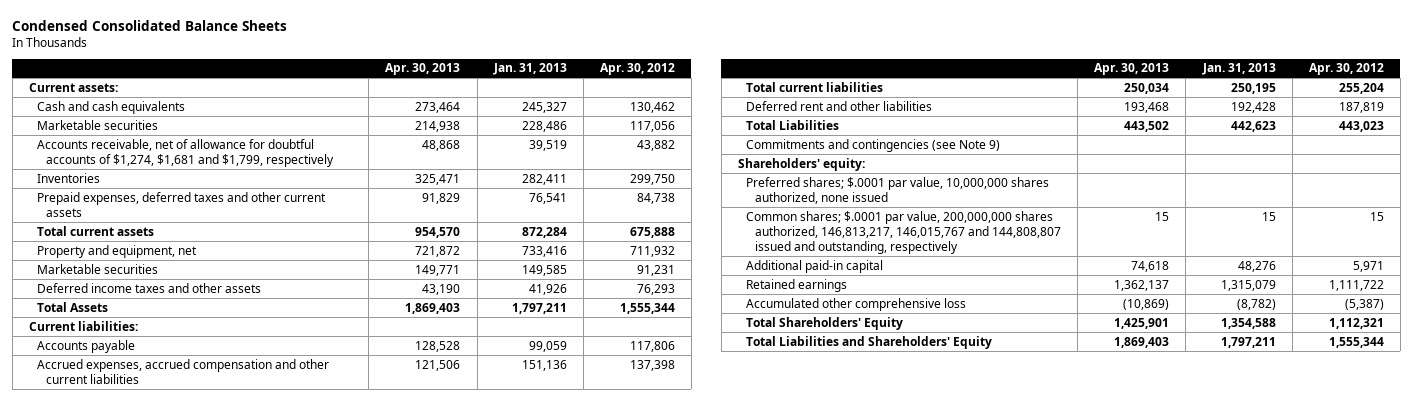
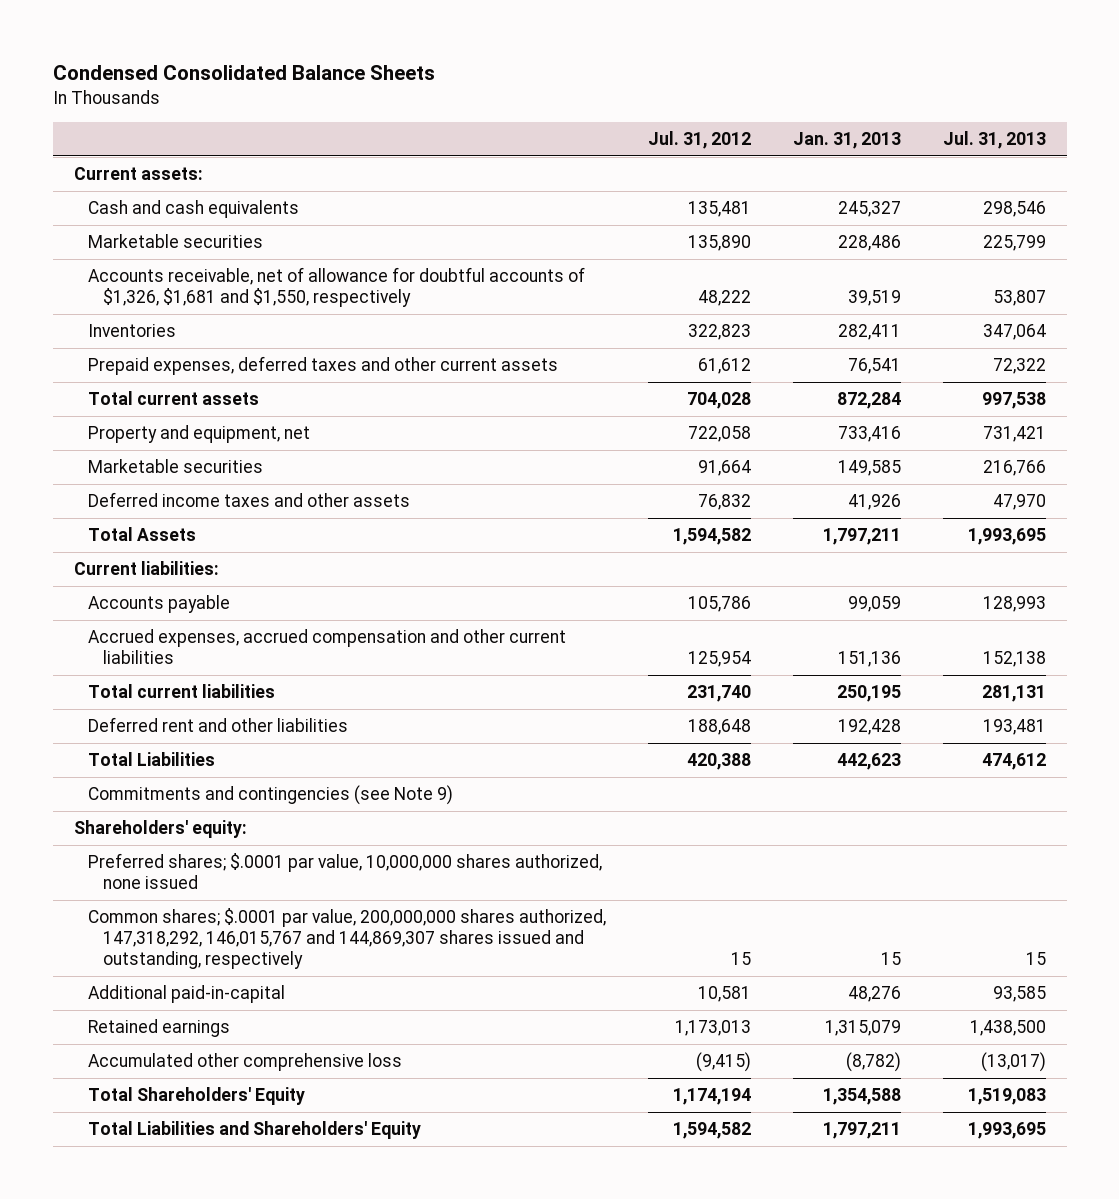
- | Apr. 30, 2013 | Jan. 31, 2013 | Apr. 30, 2012
+ | Jul. 31, 2012 | Jan. 31, 2013 | Jul. 31, 2013
- Accounts receivable, net of allowance for doubtful accounts of $1,274, $1,681 and $1,799, respectively | 48,868 | 39,519 | 43,882
+ Accounts receivable, net of allowance for doubtful accounts of $1,326, $1,681 and $1,550, respectively | 48,222 | 39,519 | 53,807
- Common shares; $.0001 par value, 200,000,000 shares authorized, 146,813,217, 146,015,767 and 144,808,807 issued and outstanding, respectively | 15 | 15 | 15
- Additional paid-in capital | 74,618 | 48,276 | 5,971
+ Common shares; $.0001 par value, 200,000,000 shares authorized, 147,318,292, 146,015,767 and 144,869,307 shares issued and outstanding, respectively | 15 | 15 | 15
+ Additional paid-in-capital | 10,581 | 48,276 | 93,585

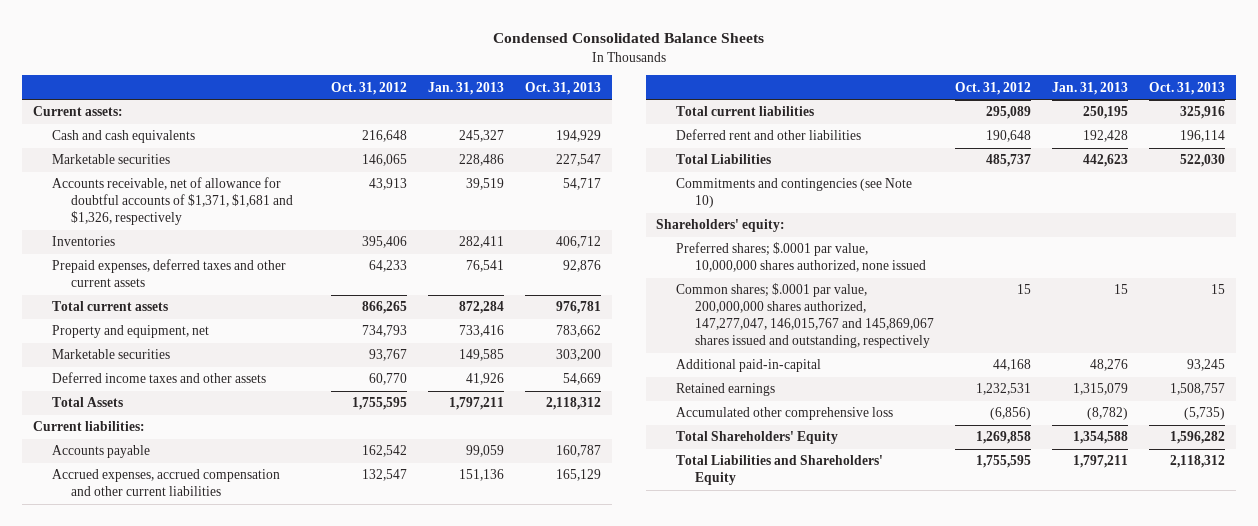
- | Jul. 31, 2012 | Jan. 31, 2013 | Jul. 31, 2013
+ | Oct. 31, 2012 | Jan. 31, 2013 | Oct. 31, 2013
- Accounts receivable, net of allowance for doubtful accounts of $1,326, $1,681 and $1,550, respectively | 48,222 | 39,519 | 53,807
+ Accounts receivable, net of allowance for doubtful accounts of $1,371, $1,681 and $1,326, respectively | 43,913 | 39,519 | 54,717
- Commitments and contingencies (see Note 9)
+ Commitments and contingencies (see Note 10)
- Common shares; $.0001 par value, 200,000,000 shares authorized, 147,318,292, 146,015,767 and 144,869,307 shares issued and outstanding, respectively | 15 | 15 | 15
+ Common shares; $.0001 par value, 200,000,000 shares authorized, 147,277,047, 146,015,767 and 145,869,067 shares issued and outstanding, respectively | 15 | 15 | 15

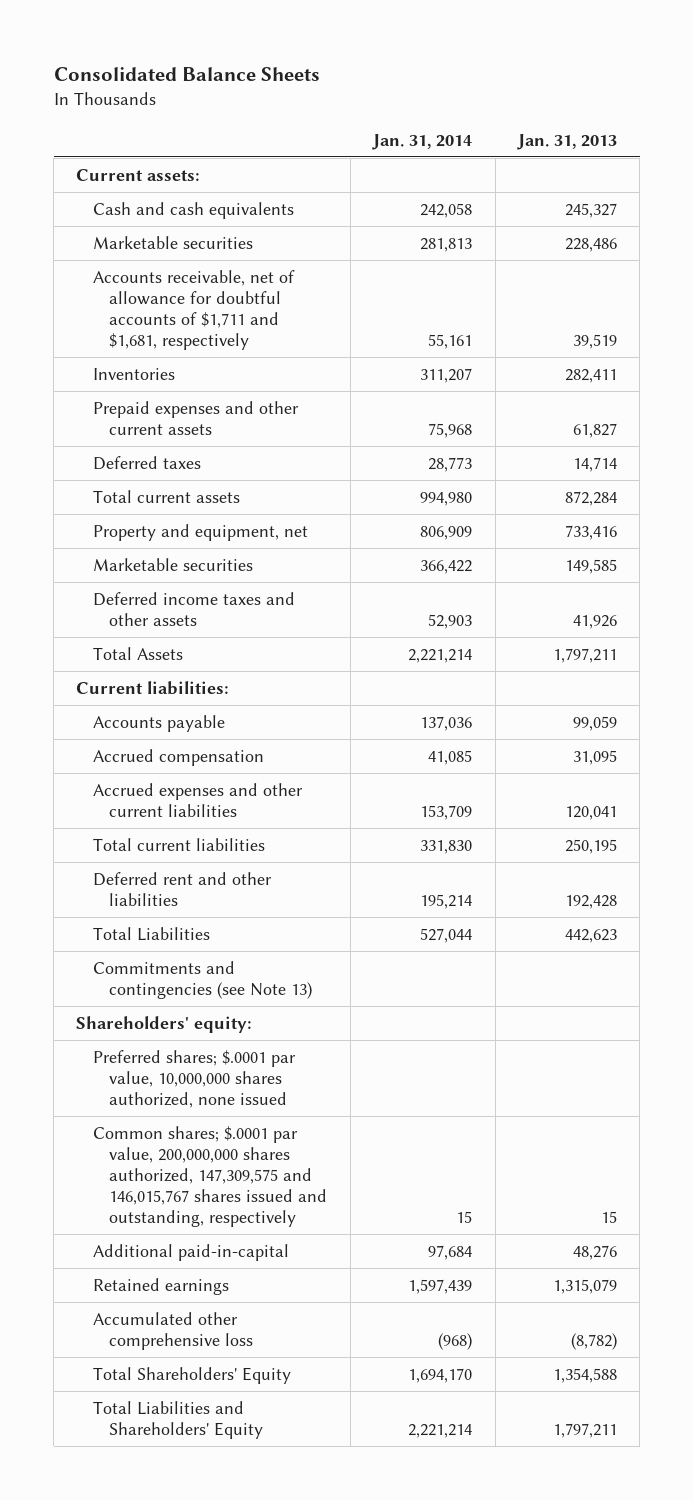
- Condensed Consolidated Balance Sheets
+ Consolidated Balance Sheets
- | Oct. 31, 2012 | Jan. 31, 2013 | Oct. 31, 2013
+ | Jan. 31, 2014 | Jan. 31, 2013
- Accounts receivable, net of allowance for doubtful accounts of $1,371, $1,681 and $1,326, respectively | 43,913 | 39,519 | 54,717
+ Accounts receivable, net of allowance for doubtful accounts of $1,711 and $1,681, respectively | 55,161 | 39,519
- Prepaid expenses, deferred taxes and other current assets | 64,233 | 76,541 | 92,876
+ Prepaid expenses and other current assets | 75,968 | 61,827
+ Deferred taxes | 28,773 | 14,714
- Accrued expenses, accrued compensation and other current liabilities | 132,547 | 151,136 | 165,129
+ Accrued compensation | 41,085 | 31,095
+ Accrued expenses and other current liabilities | 153,709 | 120,041
- Commitments and contingencies (see Note 10)
+ Commitments and contingencies (see Note 13)
- Common shares; $.0001 par value, 200,000,000 shares authorized, 147,277,047, 146,015,767 and 145,869,067 shares issued and outstanding, respectively | 15 | 15 | 15
+ Common shares; $.0001 par value, 200,000,000 shares authorized, 147,309,575 and 146,015,767 shares issued and outstanding, respectively | 15 | 15

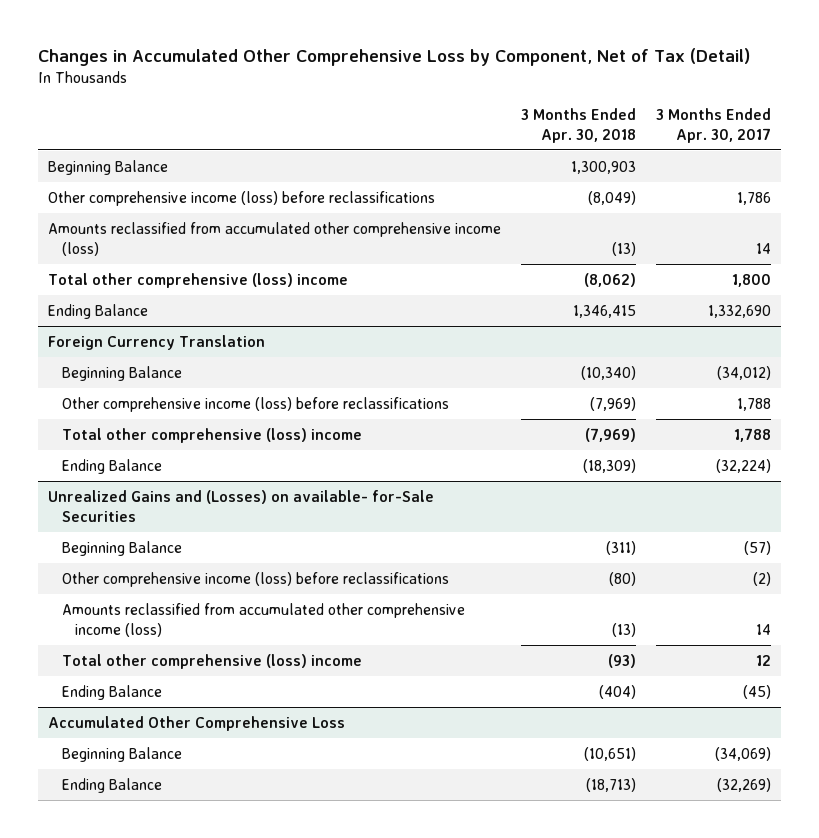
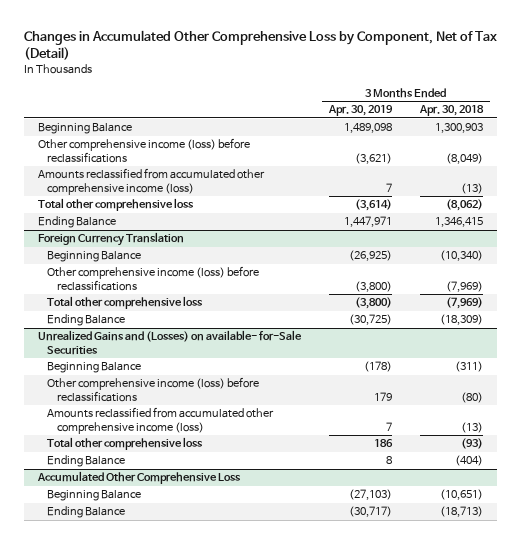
- | 3 Months Ended Apr. 30, 2018 | 3 Months Ended Apr. 30, 2017
+ | 3 Months Ended Apr. 30, 2019 | 3 Months Ended Apr. 30, 2018
- Total other comprehensive (loss) income | (8,062) | 1,800
+ Total other comprehensive loss | (3,614) | (8,062)
@ Foreign Currency Translation
- Total other comprehensive (loss) income | (7,969) | 1,788
+ Total other comprehensive loss | (3,800) | (7,969)
@ Unrealized Gains and (Losses) on available- for-Sale Securities
- Total other comprehensive (loss) income | (93) | 12
+ Total other comprehensive loss | 186 | (93)

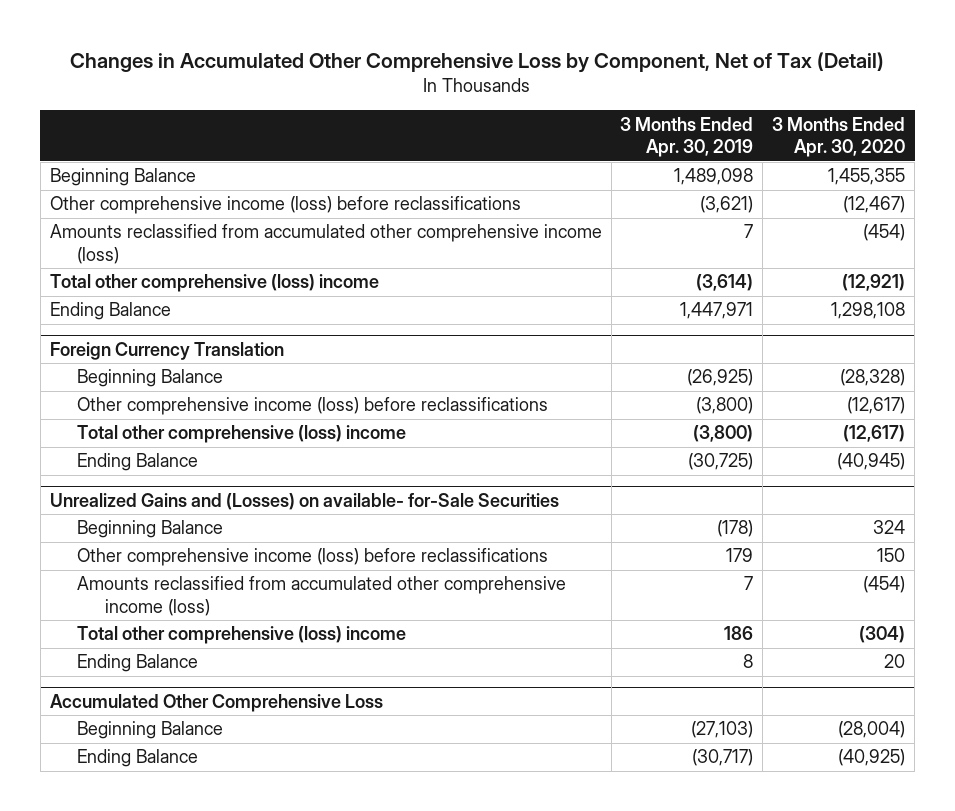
- | 3 Months Ended Apr. 30, 2019 | 3 Months Ended Apr. 30, 2018
+ | 3 Months Ended Apr. 30, 2019 | 3 Months Ended Apr. 30, 2020
- Total other comprehensive loss | (3,614) | (8,062)
+ Total other comprehensive (loss) income | (3,614) | (12,921)
@ Foreign Currency Translation
- Total other comprehensive loss | (3,800) | (7,969)
+ Total other comprehensive (loss) income | (3,800) | (12,617)
@ Unrealized Gains and (Losses) on available- for-Sale Securities
- Total other comprehensive loss | 186 | (93)
+ Total other comprehensive (loss) income | 186 | (304)

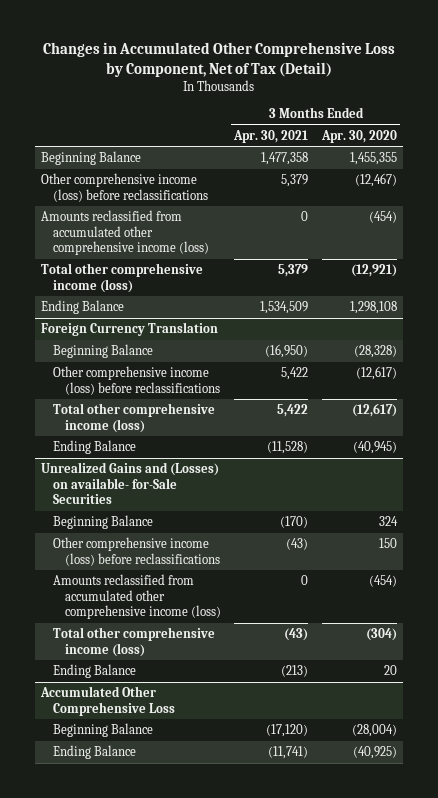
- | 3 Months Ended Apr. 30, 2019 | 3 Months Ended Apr. 30, 2020
+ | 3 Months Ended Apr. 30, 2021 | 3 Months Ended Apr. 30, 2020
- Total other comprehensive (loss) income | (3,614) | (12,921)
+ Total other comprehensive income (loss) | 5,379 | (12,921)
@ Foreign Currency Translation
- Total other comprehensive (loss) income | (3,800) | (12,617)
+ Total other comprehensive income (loss) | 5,422 | (12,617)
@ Unrealized Gains and (Losses) on available- for-Sale Securities
- Total other comprehensive (loss) income | 186 | (304)
+ Total other comprehensive income (loss) | (43) | (304)

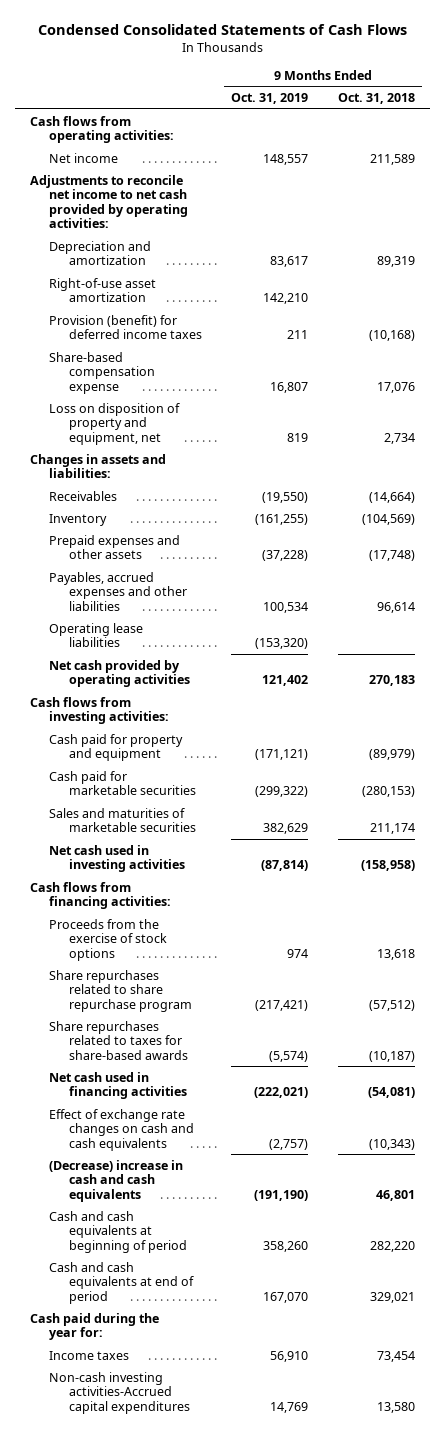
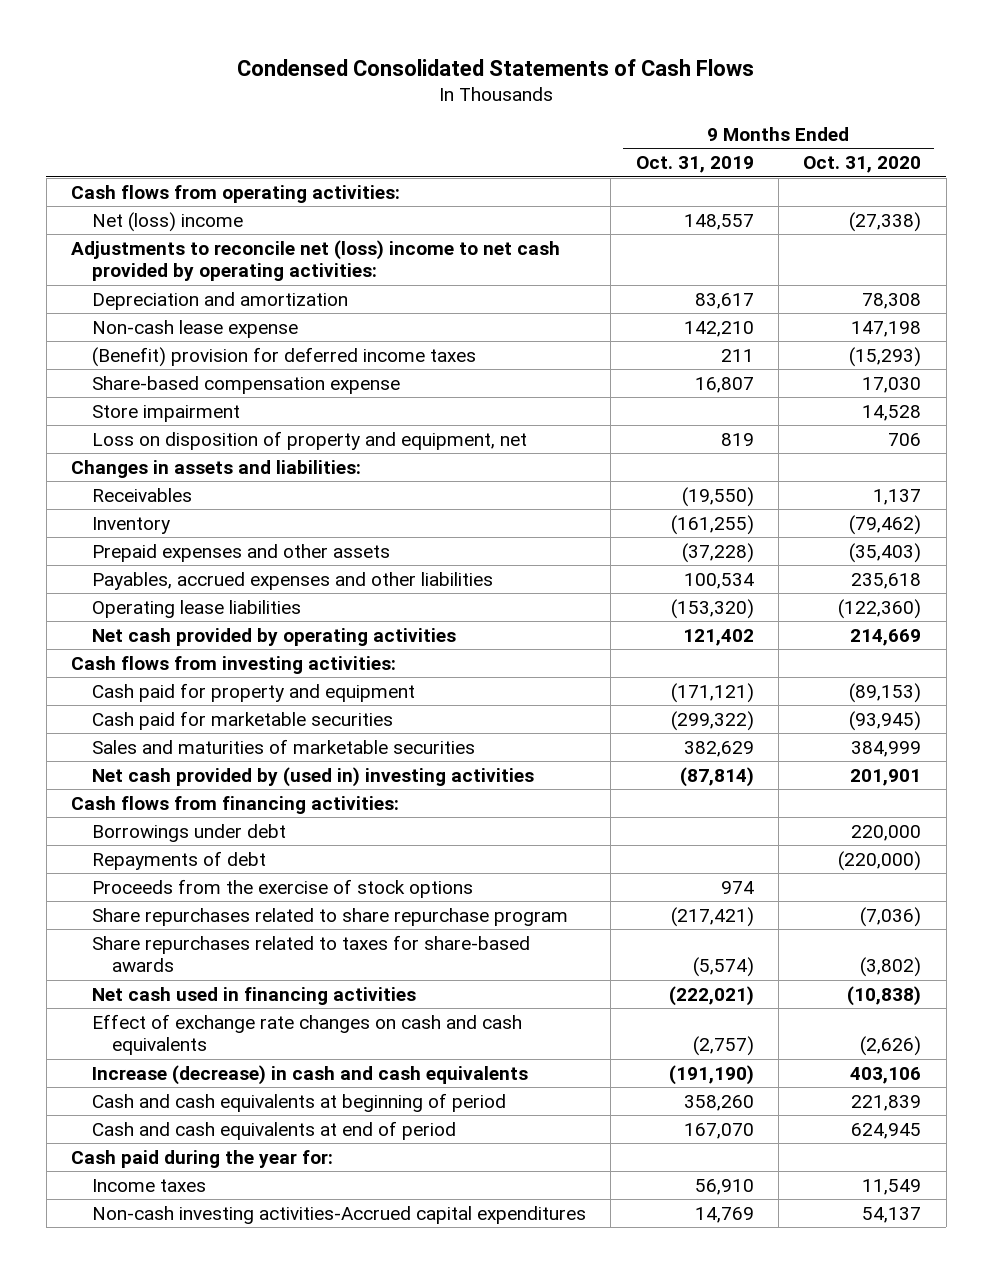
- | 9 Months Ended Oct. 31, 2019 | 9 Months Ended Oct. 31, 2018
+ | 9 Months Ended Oct. 31, 2019 | 9 Months Ended Oct. 31, 2020
- Net income | 148,557 | 211,589
- Adjustments to reconcile net income to net cash provided by operating activities:
+ Net (loss) income | 148,557 | (27,338)
+ Adjustments to reconcile net (loss) income to net cash provided by operating activities:
- Right-of-use asset amortization | 142,210 |
- Provision (benefit) for deferred income taxes | 211 | (10,168)
+ Non-cash lease expense | 142,210 | 147,198
+ (Benefit) provision for deferred income taxes | 211 | (15,293)
+ Store impairment | | 14,528
- Net cash used in investing activities | (87,814) | (158,958)
+ Net cash provided by (used in) investing activities | (87,814) | 201,901
+ Borrowings under debt | | 220,000
+ Repayments of debt | | (220,000)
- (Decrease) increase in cash and cash equivalents | (191,190) | 46,801
+ Increase (decrease) in cash and cash equivalents | (191,190) | 403,106

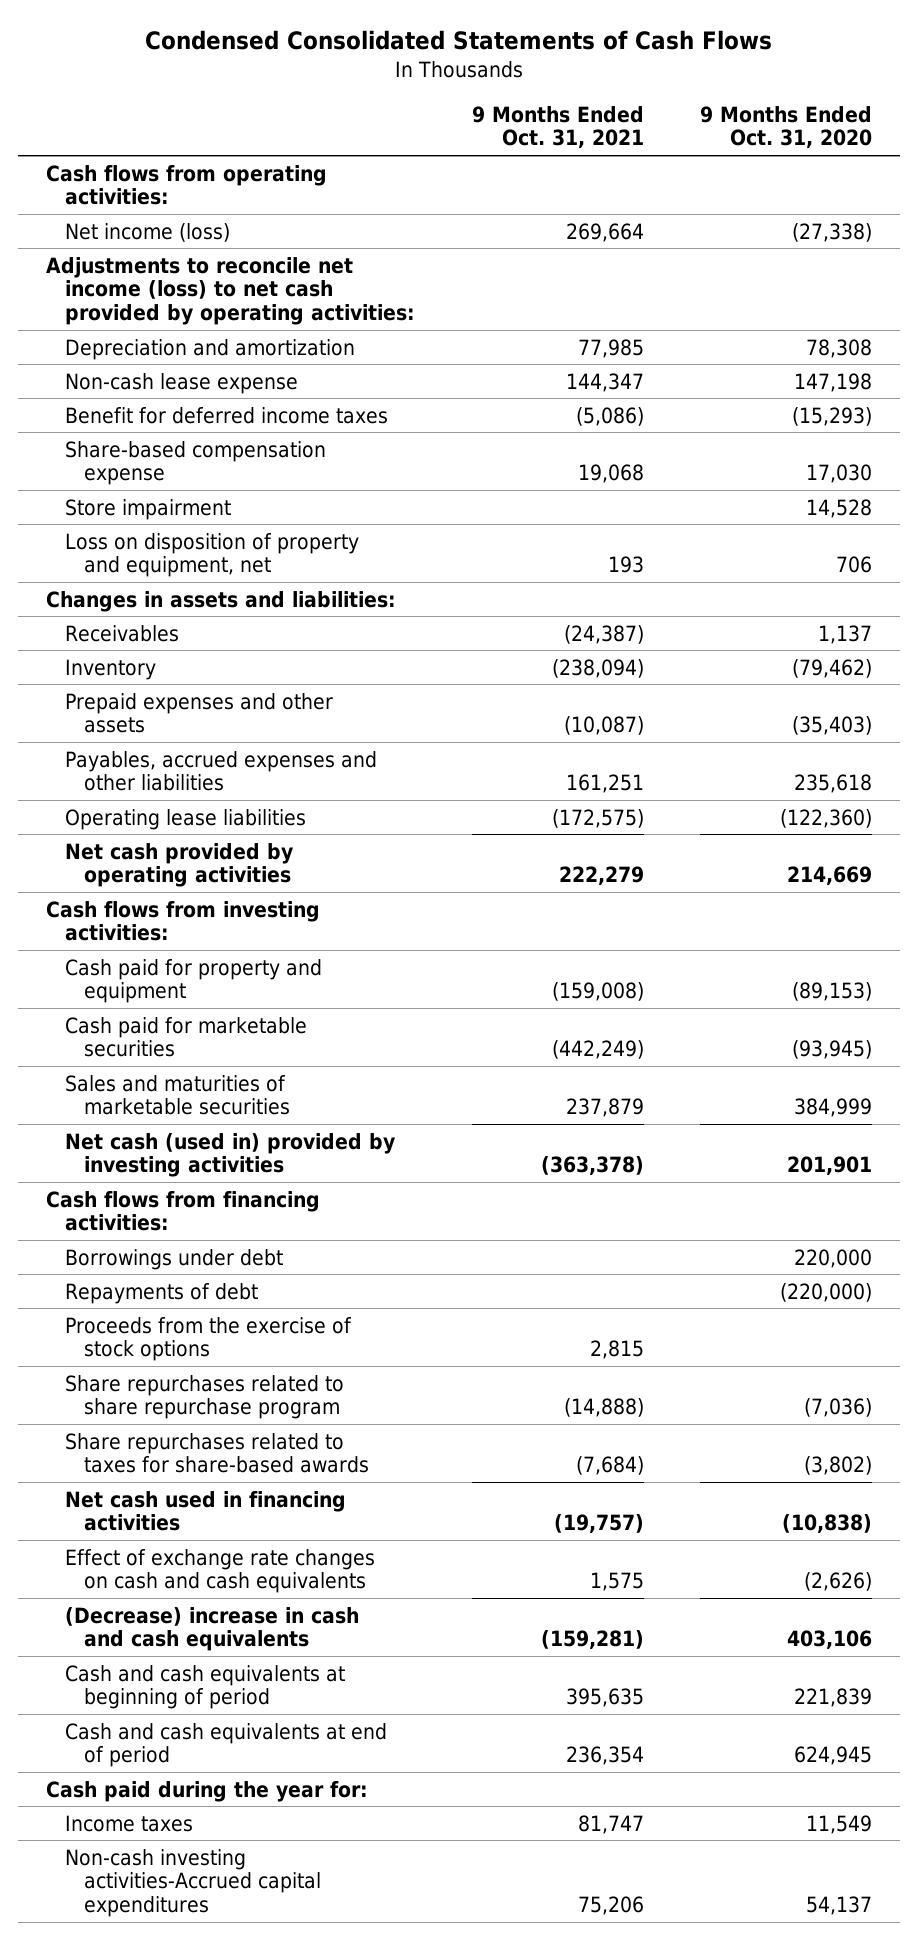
- | 9 Months Ended Oct. 31, 2019 | 9 Months Ended Oct. 31, 2020
+ | 9 Months Ended Oct. 31, 2021 | 9 Months Ended Oct. 31, 2020
- Net (loss) income | 148,557 | (27,338)
- Adjustments to reconcile net (loss) income to net cash provided by operating activities:
+ Net income (loss) | 269,664 | (27,338)
+ Adjustments to reconcile net income (loss) to net cash provided by operating activities:
- (Benefit) provision for deferred income taxes | 211 | (15,293)
+ Benefit for deferred income taxes | (5,086) | (15,293)
- Net cash provided by (used in) investing activities | (87,814) | 201,901
+ Net cash (used in) provided by investing activities | (363,378) | 201,901
- Increase (decrease) in cash and cash equivalents | (191,190) | 403,106
+ (Decrease) increase in cash and cash equivalents | (159,281) | 403,106

